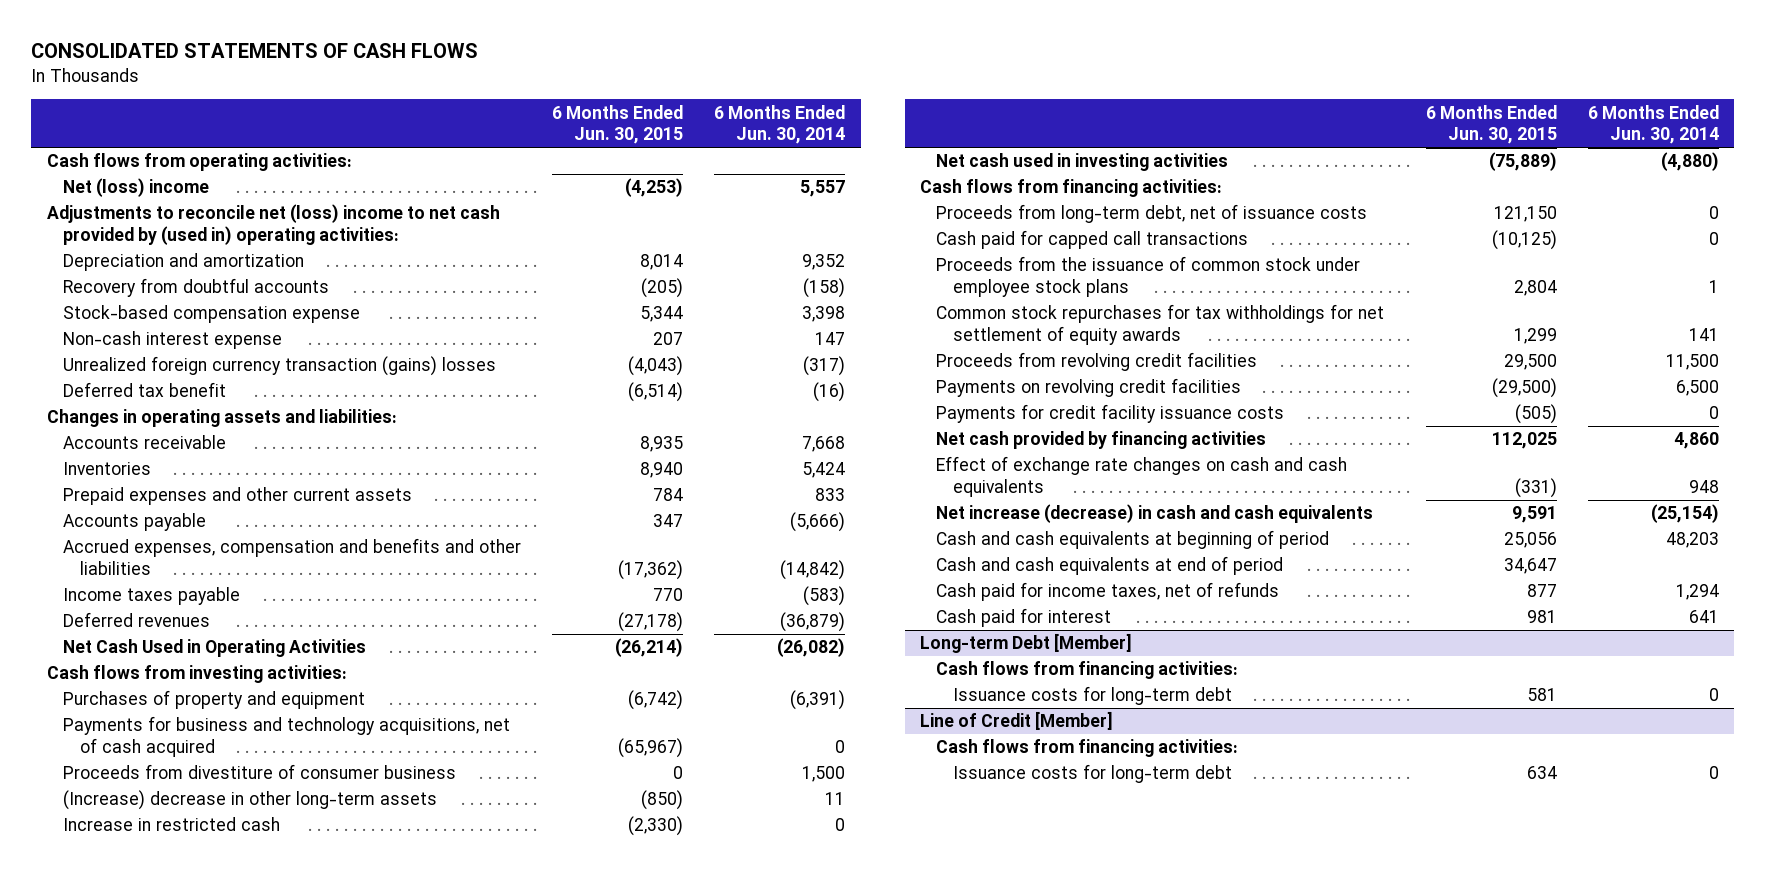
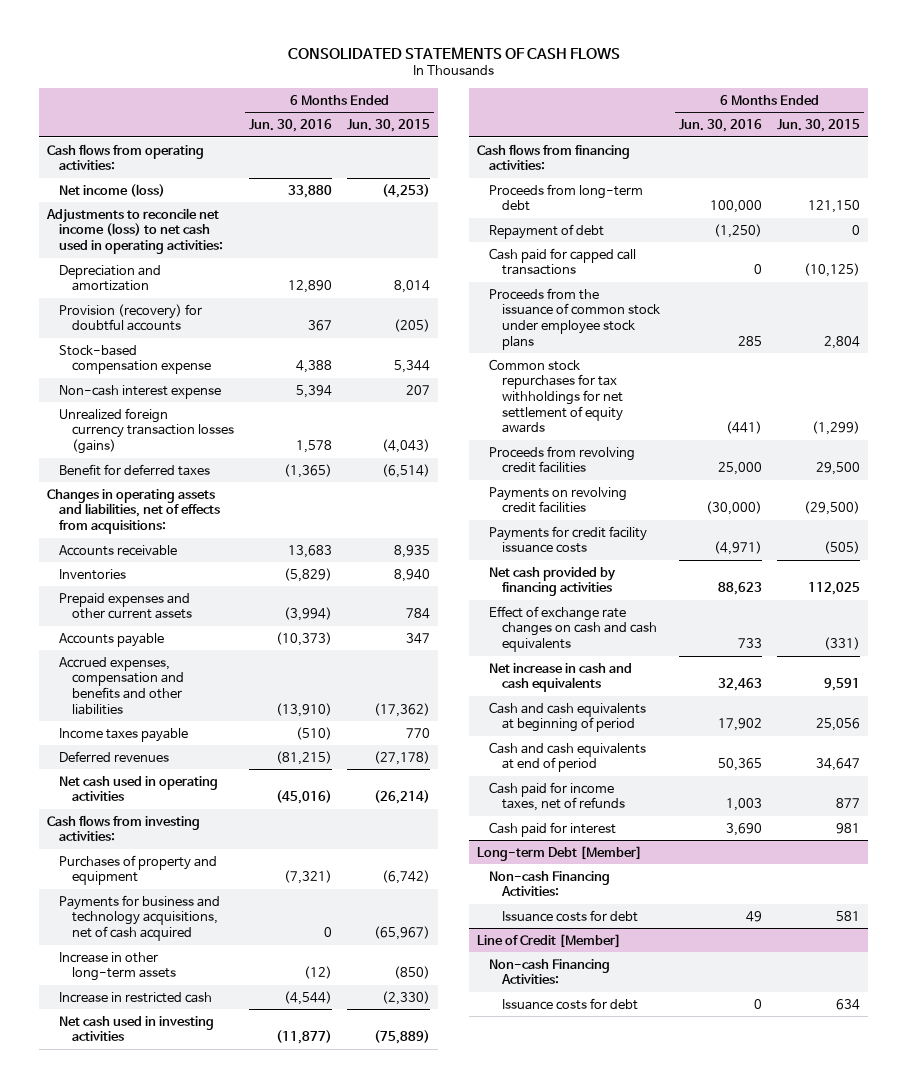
- | 6 Months Ended Jun. 30, 2015 | 6 Months Ended Jun. 30, 2014
+ | 6 Months Ended Jun. 30, 2016 | 6 Months Ended Jun. 30, 2015
- Net (loss) income | (4,253) | 5,557
- Adjustments to reconcile net (loss) income to net cash provided by (used in) operating activities:
+ Net income (loss) | 33,880 | (4,253)
+ Adjustments to reconcile net income (loss) to net cash used in operating activities:
- Recovery from doubtful accounts | (205) | (158)
+ Provision (recovery) for doubtful accounts | 367 | (205)
- Unrealized foreign currency transaction (gains) losses | (4,043) | (317)
- Deferred tax benefit | (6,514) | (16)
- Changes in operating assets and liabilities:
+ Unrealized foreign currency transaction losses (gains) | 1,578 | (4,043)
+ Benefit for deferred taxes | (1,365) | (6,514)
+ Changes in operating assets and liabilities, net of effects from acquisitions:
- Net Cash Used in Operating Activities | (26,214) | (26,082)
+ Net cash used in operating activities | (45,016) | (26,214)
- Proceeds from divestiture of consumer business | 0 | 1,500
- (Increase) decrease in other long-term assets | (850) | 11
+ Increase in other long-term assets | (12) | (850)
- Proceeds from long-term debt, net of issuance costs | 121,150 | 0
+ Proceeds from long-term debt | 100,000 | 121,150
+ Repayment of debt | (1,250) | 0
- Common stock repurchases for tax withholdings for net settlement of equity awards | 1,299 | 141
+ Common stock repurchases for tax withholdings for net settlement of equity awards | (441) | (1,299)
- Net increase (decrease) in cash and cash equivalents | 9,591 | (25,154)
+ Net increase in cash and cash equivalents | 32,463 | 9,591
@ Long-term Debt [Member]
- Cash flows from financing activities:
- Issuance costs for long-term debt | 581 | 0
+ Non-cash Financing Activities:
+ Issuance costs for debt | 49 | 581
@ Line of Credit [Member]
- Cash flows from financing activities:
- Issuance costs for long-term debt | 634 | 0
+ Non-cash Financing Activities:
+ Issuance costs for debt | 0 | 634

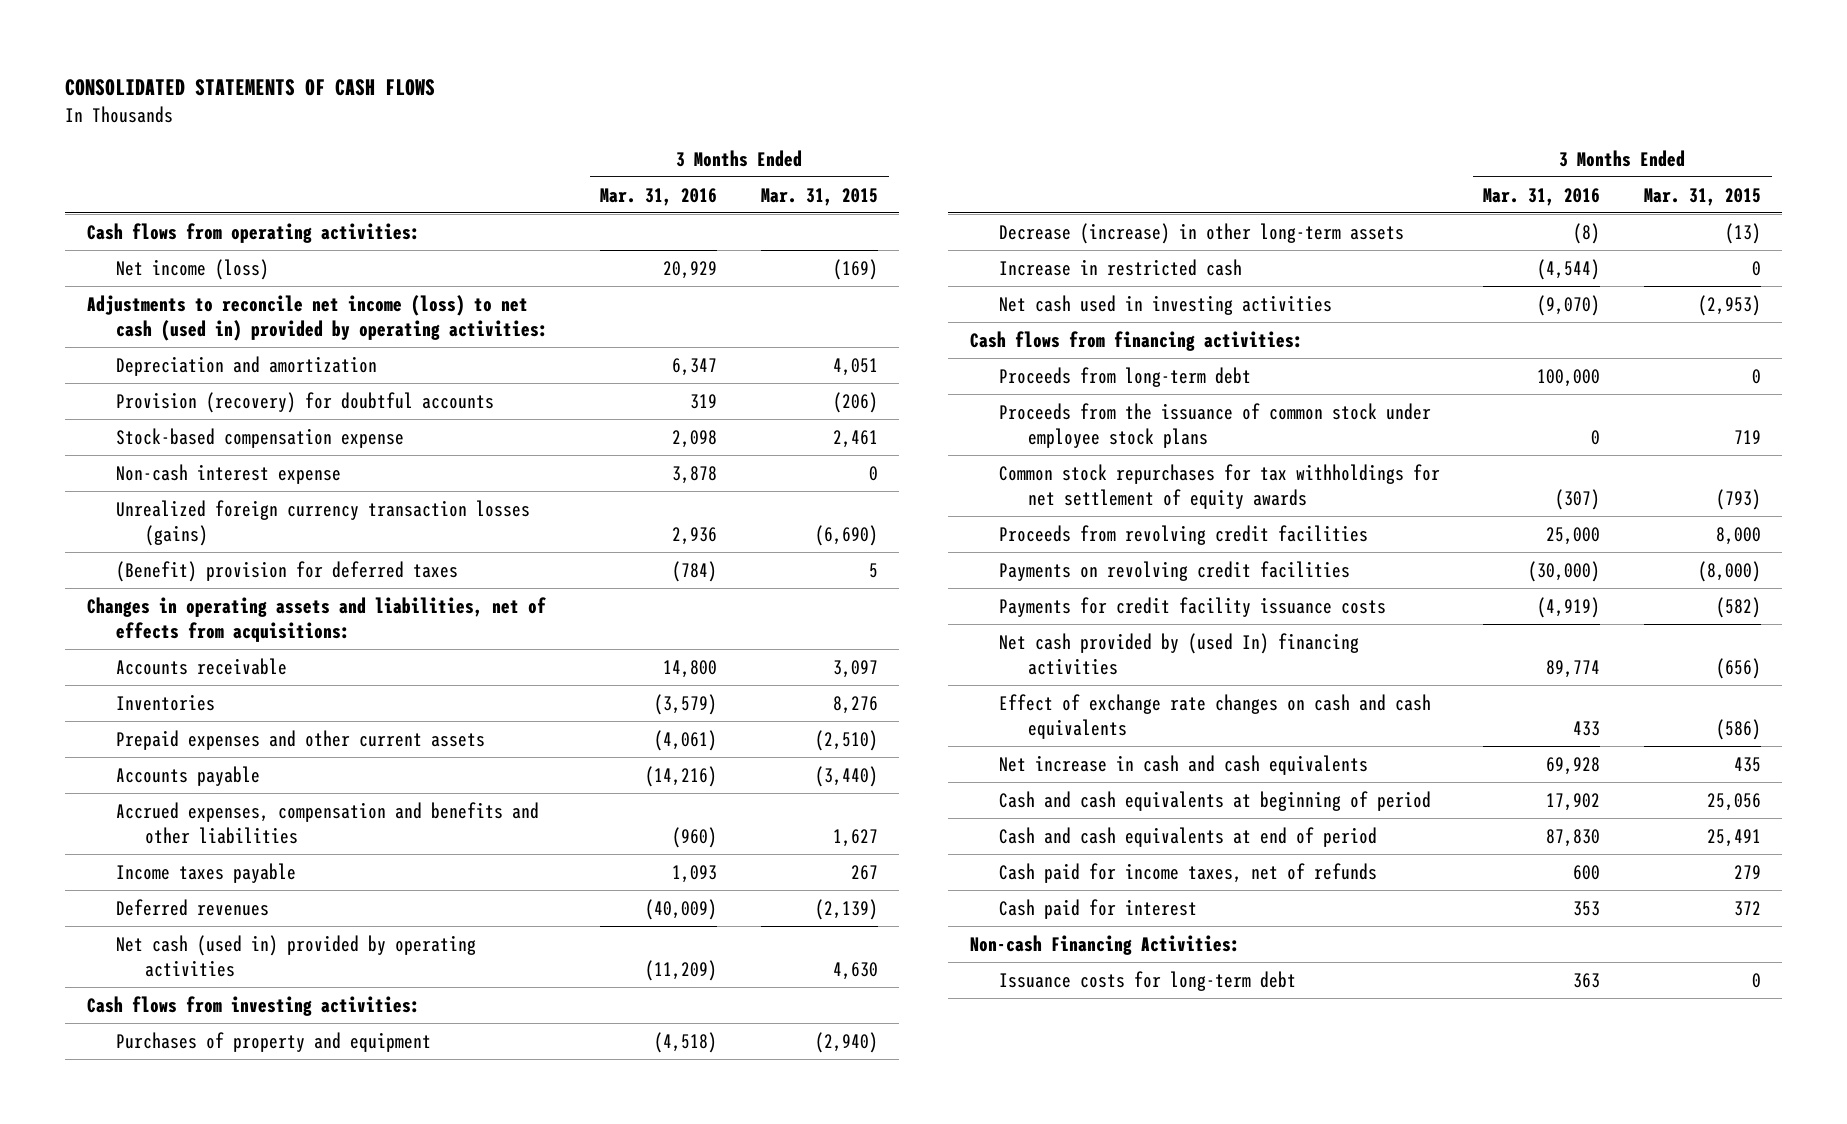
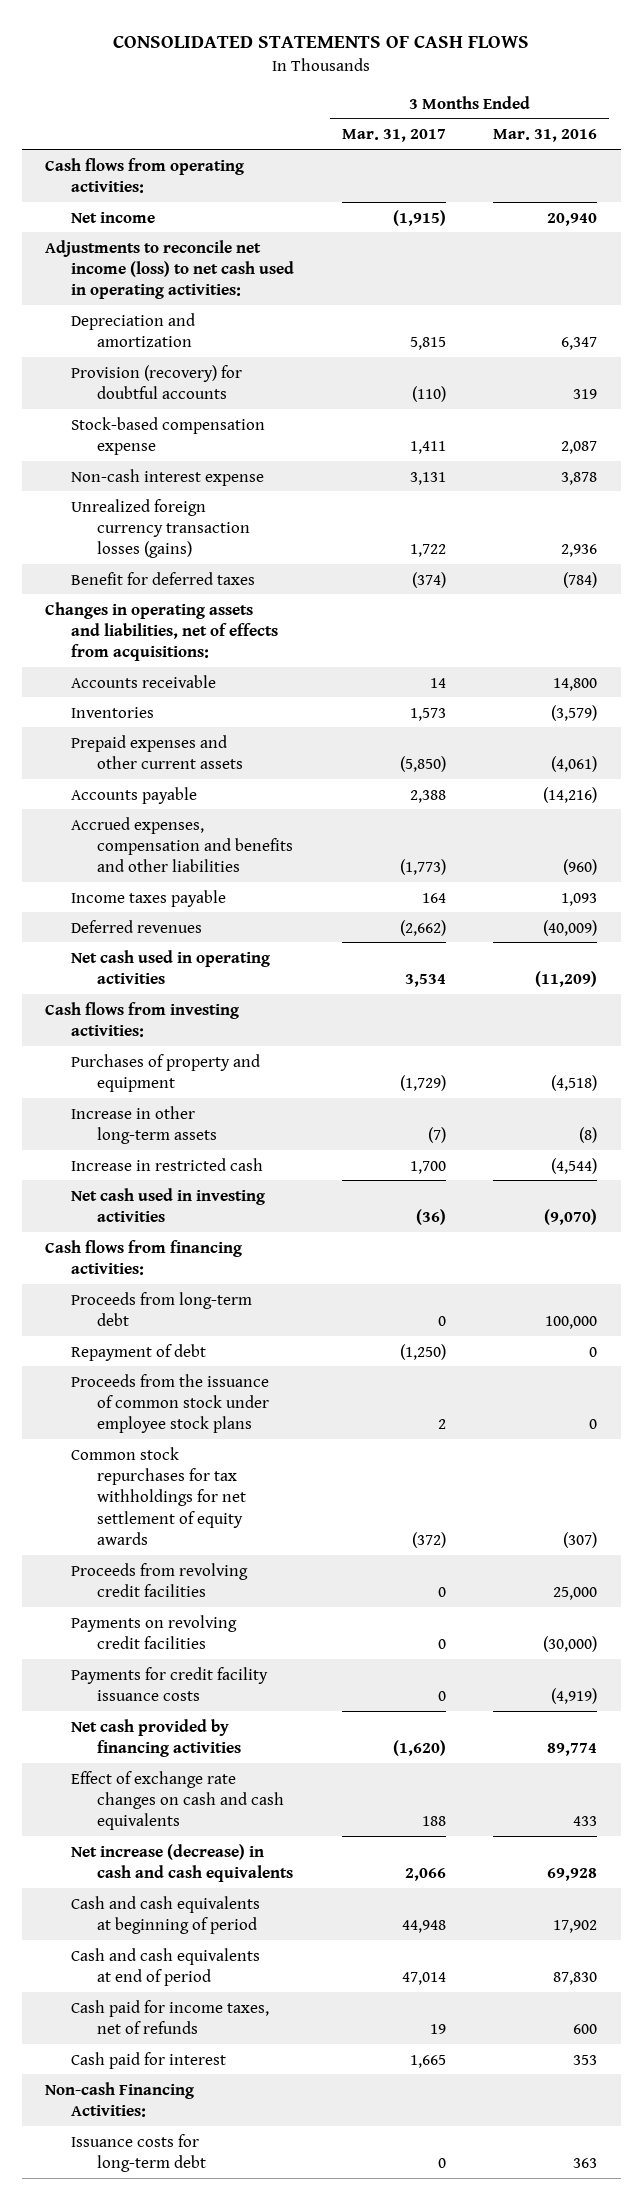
- | 3 Months Ended Mar. 31, 2016 | 3 Months Ended Mar. 31, 2015
+ | 3 Months Ended Mar. 31, 2017 | 3 Months Ended Mar. 31, 2016
- Net income (loss) | 20,929 | (169)
- Adjustments to reconcile net income (loss) to net cash (used in) provided by operating activities:
+ Net income | (1,915) | 20,940
+ Adjustments to reconcile net income (loss) to net cash used in operating activities:
- Stock-based compensation expense | 2,098 | 2,461
+ Stock-based compensation expense | 1,411 | 2,087
- (Benefit) provision for deferred taxes | (784) | 5
+ Benefit for deferred taxes | (374) | (784)
- Net cash (used in) provided by operating activities | (11,209) | 4,630
+ Net cash used in operating activities | 3,534 | (11,209)
- Decrease (increase) in other long-term assets | (8) | (13)
+ Increase in other long-term assets | (7) | (8)
+ Repayment of debt | (1,250) | 0
- Net cash provided by (used In) financing activities | 89,774 | (656)
+ Net cash provided by financing activities | (1,620) | 89,774
- Net increase in cash and cash equivalents | 69,928 | 435
+ Net increase (decrease) in cash and cash equivalents | 2,066 | 69,928

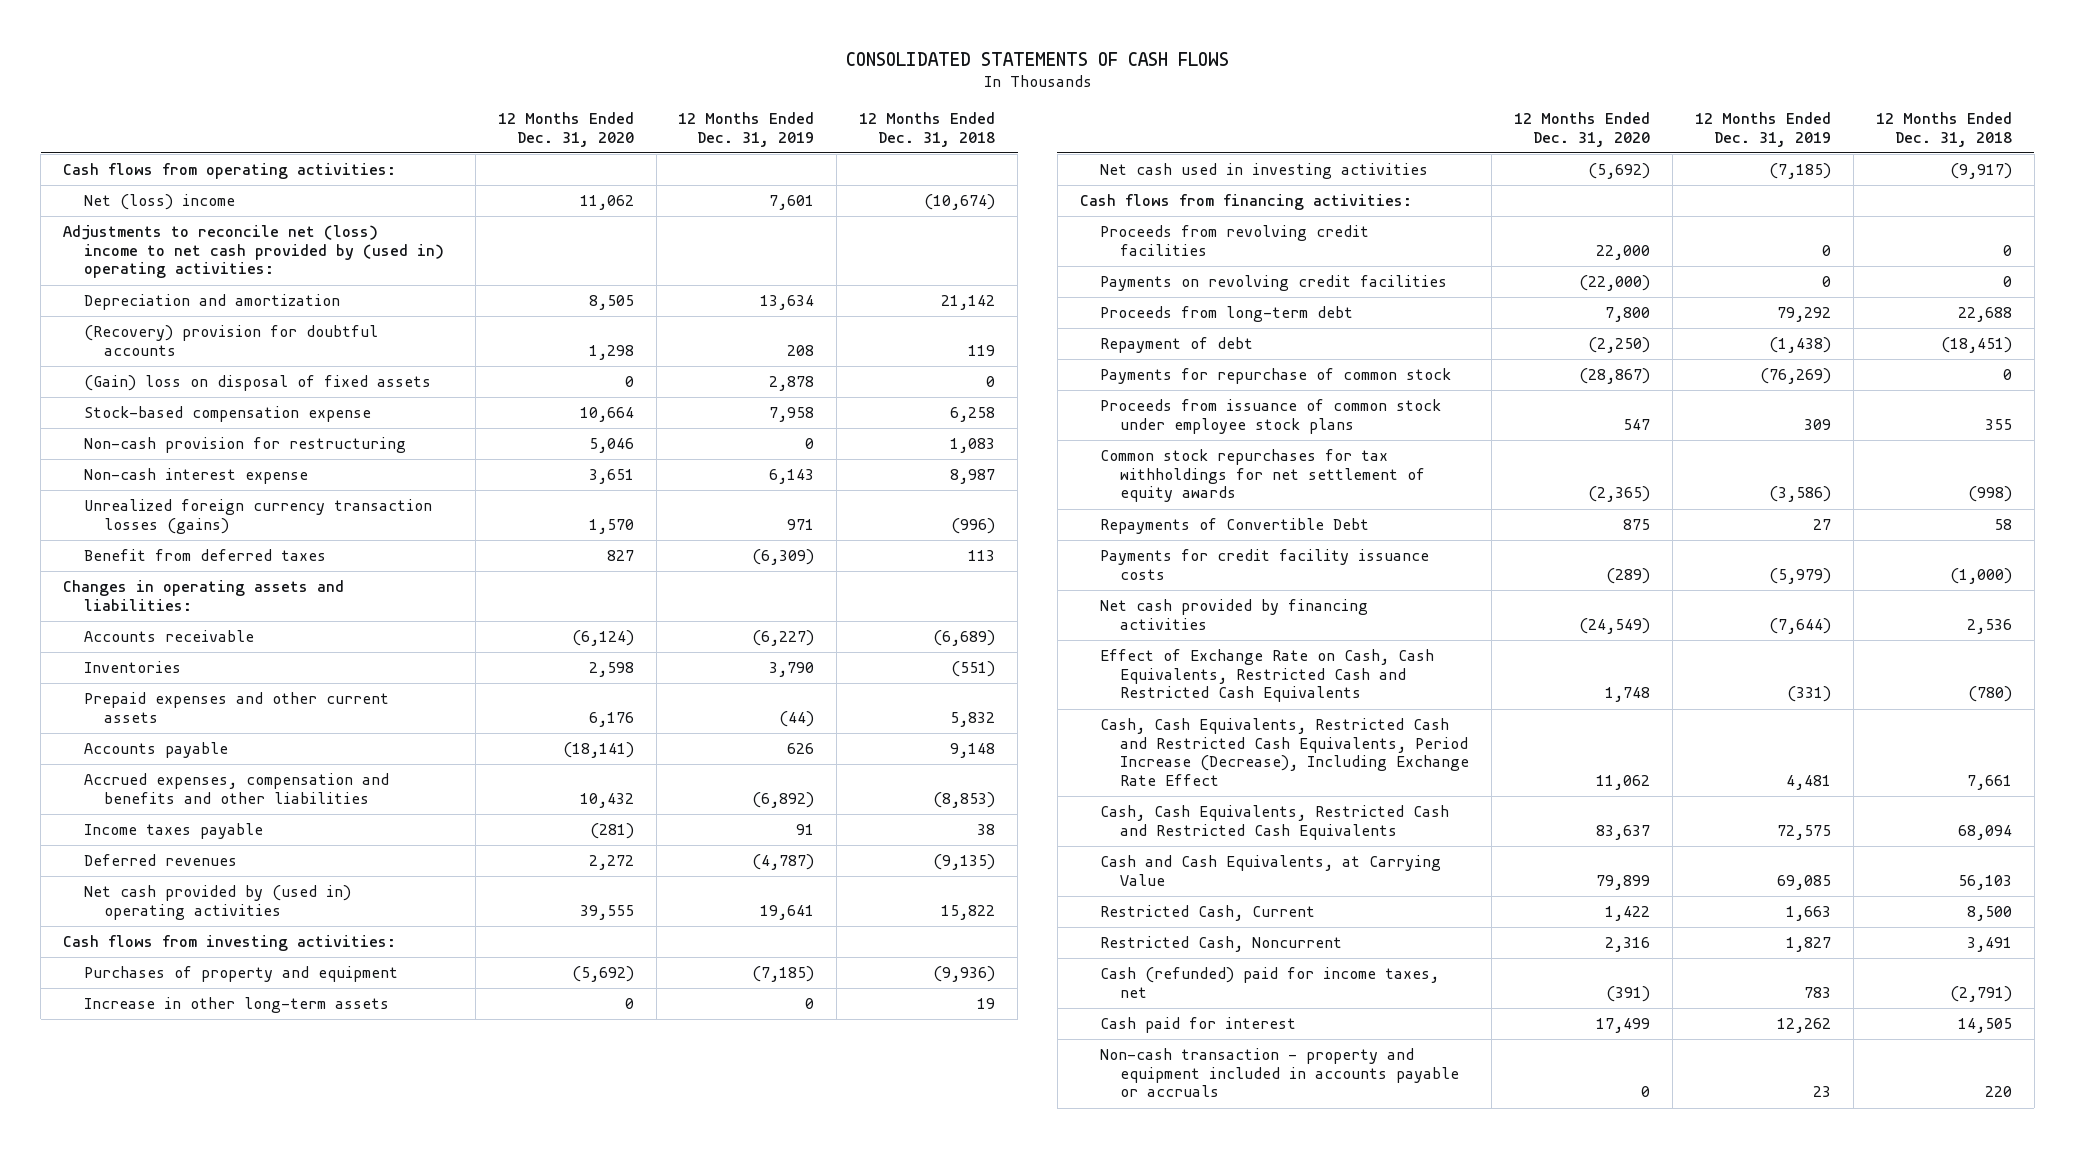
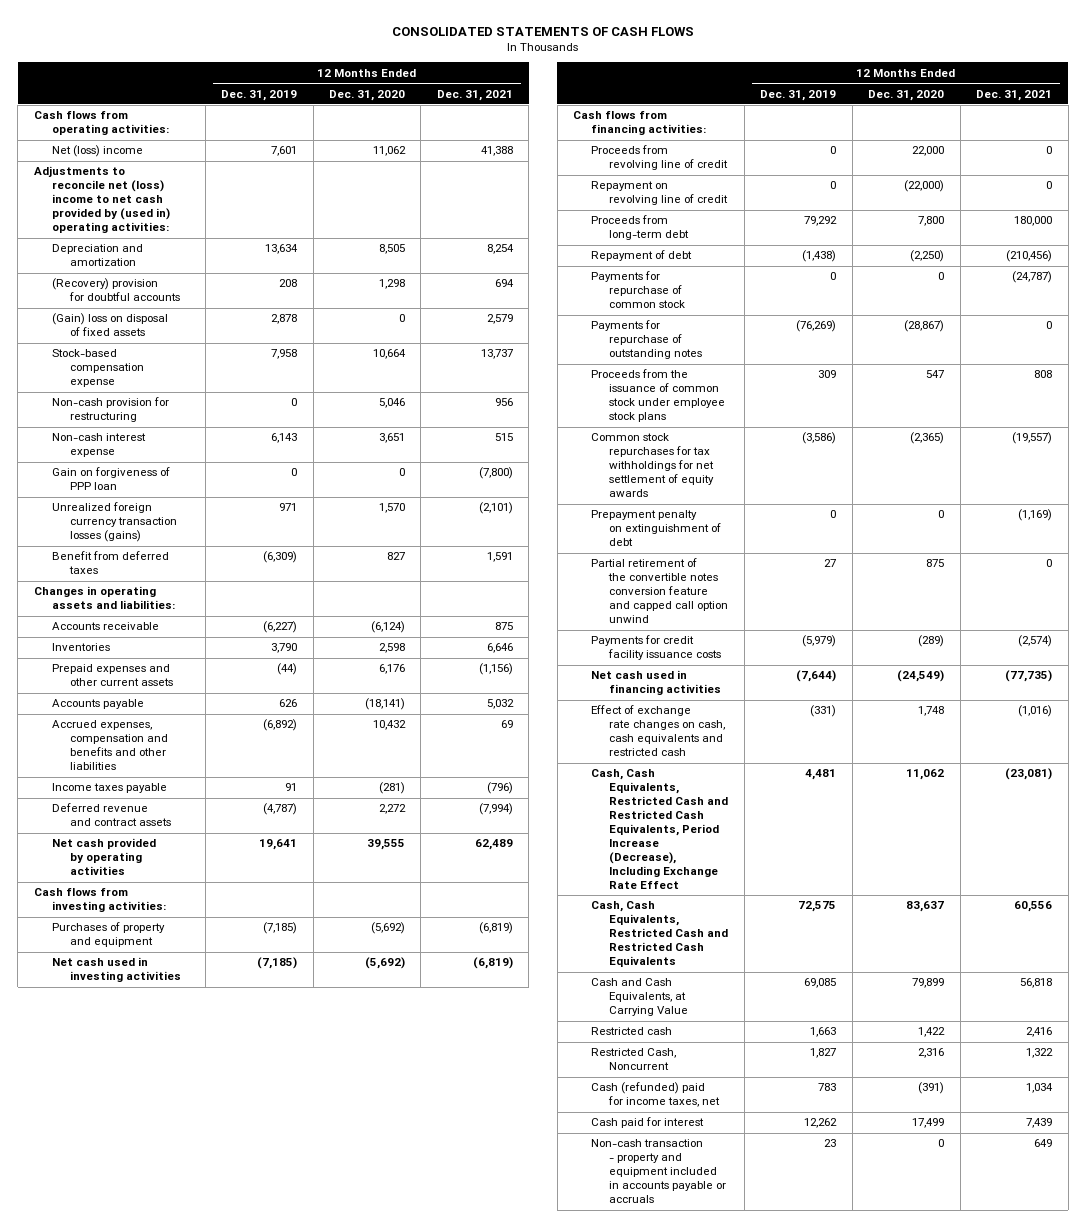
- | 12 Months Ended Dec. 31, 2020 | 12 Months Ended Dec. 31, 2019 | 12 Months Ended Dec. 31, 2018
+ | 12 Months Ended Dec. 31, 2019 | 12 Months Ended Dec. 31, 2020 | 12 Months Ended Dec. 31, 2021
+ Gain on forgiveness of PPP loan | 0 | 0 | (7,800)
- Deferred revenues | 2,272 | (4,787) | (9,135)
- Net cash provided by (used in) operating activities | 39,555 | 19,641 | 15,822
+ Deferred revenue and contract assets | (4,787) | 2,272 | (7,994)
+ Net cash provided by operating activities | 19,641 | 39,555 | 62,489
- Increase in other long-term assets | 0 | 0 | 19
- Proceeds from revolving credit facilities | 22,000 | 0 | 0
- Payments on revolving credit facilities | (22,000) | 0 | 0
+ Proceeds from revolving line of credit | 0 | 22,000 | 0
+ Repayment on revolving line of credit | 0 | (22,000) | 0
- Payments for repurchase of common stock | (28,867) | (76,269) | 0
- Proceeds from issuance of common stock under employee stock plans | 547 | 309 | 355
+ Payments for repurchase of common stock | 0 | 0 | (24,787)
+ Payments for repurchase of outstanding notes | (76,269) | (28,867) | 0
+ Proceeds from the issuance of common stock under employee stock plans | 309 | 547 | 808
- Repayments of Convertible Debt | 875 | 27 | 58
+ Prepayment penalty on extinguishment of debt | 0 | 0 | (1,169)
+ Partial retirement of the convertible notes conversion feature and capped call option unwind | 27 | 875 | 0
- Net cash provided by financing activities | (24,549) | (7,644) | 2,536
- Effect of Exchange Rate on Cash, Cash Equivalents, Restricted Cash and Restricted Cash Equivalents | 1,748 | (331) | (780)
+ Net cash used in financing activities | (7,644) | (24,549) | (77,735)
+ Effect of exchange rate changes on cash, cash equivalents and restricted cash | (331) | 1,748 | (1,016)
- Restricted Cash, Current | 1,422 | 1,663 | 8,500
+ Restricted cash | 1,663 | 1,422 | 2,416

